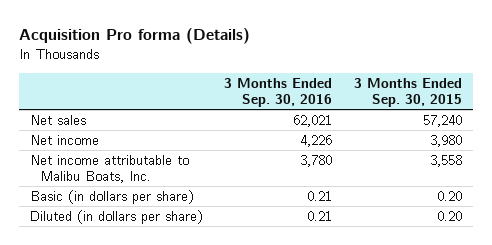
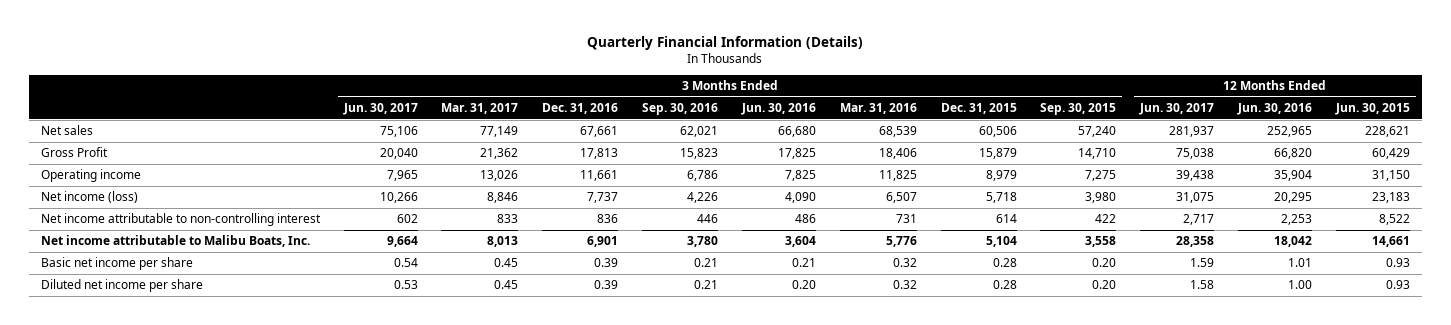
- Acquisition Pro forma (Details)
+ Quarterly Financial Information (Details)
- | 3 Months Ended Sep. 30, 2016 | 3 Months Ended Sep. 30, 2015
+ | 3 Months Ended Jun. 30, 2017 | 3 Months Ended Mar. 31, 2017 | 3 Months Ended Dec. 31, 2016 | 3 Months Ended Sep. 30, 2016 | 3 Months Ended Jun. 30, 2016 | 3 Months Ended Mar. 31, 2016 | 3 Months Ended Dec. 31, 2015 | 3 Months Ended Sep. 30, 2015 | 12 Months Ended Jun. 30, 2017 | 12 Months Ended Jun. 30, 2016 | 12 Months Ended Jun. 30, 2015
- Net income | 4,226 | 3,980
+ Gross Profit | 20,040 | 21,362 | 17,813 | 15,823 | 17,825 | 18,406 | 15,879 | 14,710 | 75,038 | 66,820 | 60,429
+ Operating income | 7,965 | 13,026 | 11,661 | 6,786 | 7,825 | 11,825 | 8,979 | 7,275 | 39,438 | 35,904 | 31,150
+ Net income (loss) | 10,266 | 8,846 | 7,737 | 4,226 | 4,090 | 6,507 | 5,718 | 3,980 | 31,075 | 20,295 | 23,183
+ Net income attributable to non-controlling interest | 602 | 833 | 836 | 446 | 486 | 731 | 614 | 422 | 2,717 | 2,253 | 8,522
- Basic (in dollars per share) | 0.21 | 0.20
- Diluted (in dollars per share) | 0.21 | 0.20
+ Basic net income per share | 0.54 | 0.45 | 0.39 | 0.21 | 0.21 | 0.32 | 0.28 | 0.20 | 1.59 | 1.01 | 0.93
+ Diluted net income per share | 0.53 | 0.45 | 0.39 | 0.21 | 0.20 | 0.32 | 0.28 | 0.20 | 1.58 | 1.00 | 0.93

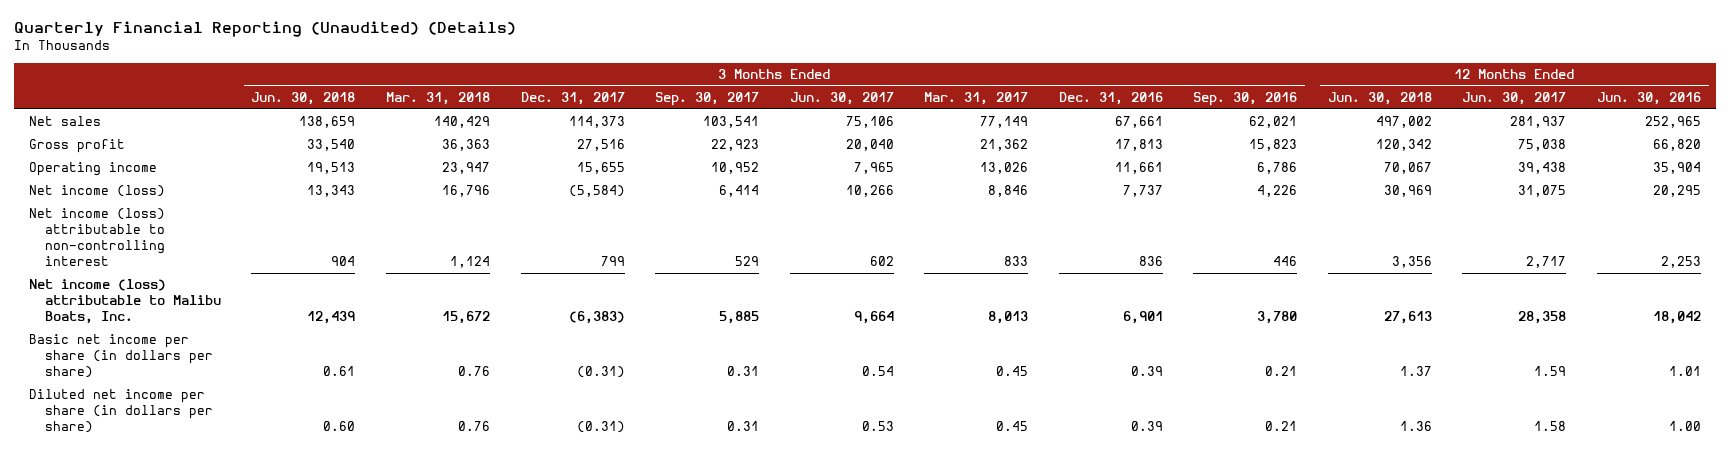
- Quarterly Financial Information (Details)
+ Quarterly Financial Reporting (Unaudited) (Details)
- | 3 Months Ended Jun. 30, 2017 | 3 Months Ended Mar. 31, 2017 | 3 Months Ended Dec. 31, 2016 | 3 Months Ended Sep. 30, 2016 | 3 Months Ended Jun. 30, 2016 | 3 Months Ended Mar. 31, 2016 | 3 Months Ended Dec. 31, 2015 | 3 Months Ended Sep. 30, 2015 | 12 Months Ended Jun. 30, 2017 | 12 Months Ended Jun. 30, 2016 | 12 Months Ended Jun. 30, 2015
+ | 3 Months Ended Jun. 30, 2018 | 3 Months Ended Mar. 31, 2018 | 3 Months Ended Dec. 31, 2017 | 3 Months Ended Sep. 30, 2017 | 3 Months Ended Jun. 30, 2017 | 3 Months Ended Mar. 31, 2017 | 3 Months Ended Dec. 31, 2016 | 3 Months Ended Sep. 30, 2016 | 12 Months Ended Jun. 30, 2018 | 12 Months Ended Jun. 30, 2017 | 12 Months Ended Jun. 30, 2016
- Gross Profit | 20,040 | 21,362 | 17,813 | 15,823 | 17,825 | 18,406 | 15,879 | 14,710 | 75,038 | 66,820 | 60,429
+ Gross profit | 33,540 | 36,363 | 27,516 | 22,923 | 20,040 | 21,362 | 17,813 | 15,823 | 120,342 | 75,038 | 66,820
- Net income attributable to non-controlling interest | 602 | 833 | 836 | 446 | 486 | 731 | 614 | 422 | 2,717 | 2,253 | 8,522
- Net income attributable to Malibu Boats, Inc. | 9,664 | 8,013 | 6,901 | 3,780 | 3,604 | 5,776 | 5,104 | 3,558 | 28,358 | 18,042 | 14,661
- Basic net income per share | 0.54 | 0.45 | 0.39 | 0.21 | 0.21 | 0.32 | 0.28 | 0.20 | 1.59 | 1.01 | 0.93
- Diluted net income per share | 0.53 | 0.45 | 0.39 | 0.21 | 0.20 | 0.32 | 0.28 | 0.20 | 1.58 | 1.00 | 0.93
+ Net income (loss) attributable to non-controlling interest | 904 | 1,124 | 799 | 529 | 602 | 833 | 836 | 446 | 3,356 | 2,717 | 2,253
+ Net income (loss) attributable to Malibu Boats, Inc. | 12,439 | 15,672 | (6,383) | 5,885 | 9,664 | 8,013 | 6,901 | 3,780 | 27,613 | 28,358 | 18,042
+ Basic net income per share (in dollars per share) | 0.61 | 0.76 | (0.31) | 0.31 | 0.54 | 0.45 | 0.39 | 0.21 | 1.37 | 1.59 | 1.01
+ Diluted net income per share (in dollars per share) | 0.60 | 0.76 | (0.31) | 0.31 | 0.53 | 0.45 | 0.39 | 0.21 | 1.36 | 1.58 | 1.00

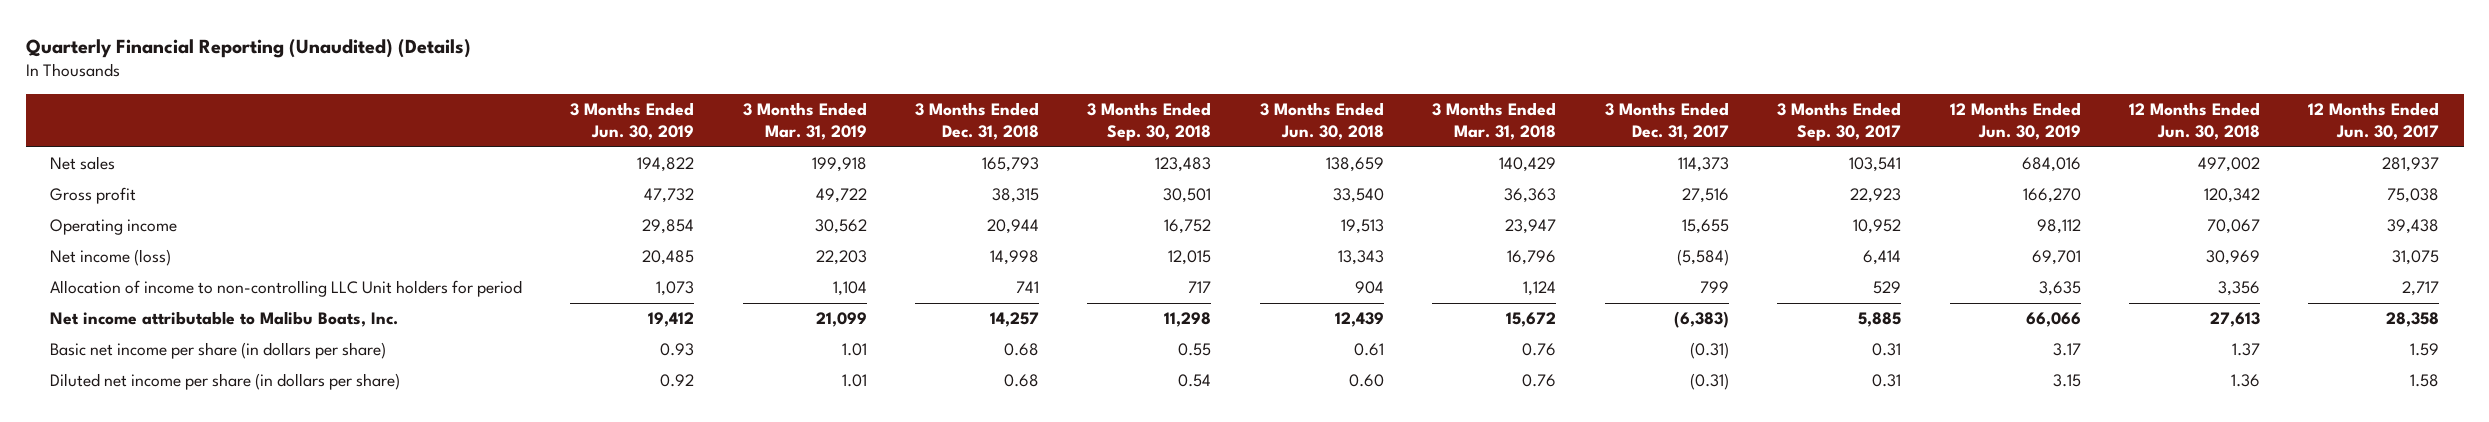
- | 3 Months Ended Jun. 30, 2018 | 3 Months Ended Mar. 31, 2018 | 3 Months Ended Dec. 31, 2017 | 3 Months Ended Sep. 30, 2017 | 3 Months Ended Jun. 30, 2017 | 3 Months Ended Mar. 31, 2017 | 3 Months Ended Dec. 31, 2016 | 3 Months Ended Sep. 30, 2016 | 12 Months Ended Jun. 30, 2018 | 12 Months Ended Jun. 30, 2017 | 12 Months Ended Jun. 30, 2016
+ | 3 Months Ended Jun. 30, 2019 | 3 Months Ended Mar. 31, 2019 | 3 Months Ended Dec. 31, 2018 | 3 Months Ended Sep. 30, 2018 | 3 Months Ended Jun. 30, 2018 | 3 Months Ended Mar. 31, 2018 | 3 Months Ended Dec. 31, 2017 | 3 Months Ended Sep. 30, 2017 | 12 Months Ended Jun. 30, 2019 | 12 Months Ended Jun. 30, 2018 | 12 Months Ended Jun. 30, 2017
- Net income (loss) attributable to non-controlling interest | 904 | 1,124 | 799 | 529 | 602 | 833 | 836 | 446 | 3,356 | 2,717 | 2,253
- Net income (loss) attributable to Malibu Boats, Inc. | 12,439 | 15,672 | (6,383) | 5,885 | 9,664 | 8,013 | 6,901 | 3,780 | 27,613 | 28,358 | 18,042
+ Allocation of income to non-controlling LLC Unit holders for period | 1,073 | 1,104 | 741 | 717 | 904 | 1,124 | 799 | 529 | 3,635 | 3,356 | 2,717
+ Net income attributable to Malibu Boats, Inc. | 19,412 | 21,099 | 14,257 | 11,298 | 12,439 | 15,672 | (6,383) | 5,885 | 66,066 | 27,613 | 28,358

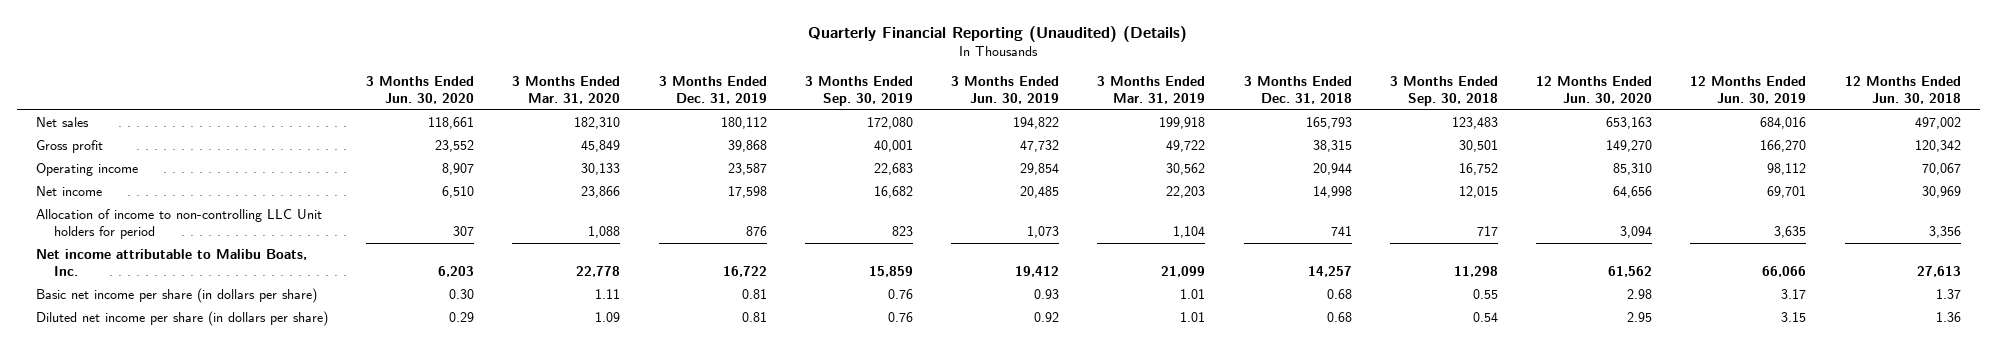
- | 3 Months Ended Jun. 30, 2019 | 3 Months Ended Mar. 31, 2019 | 3 Months Ended Dec. 31, 2018 | 3 Months Ended Sep. 30, 2018 | 3 Months Ended Jun. 30, 2018 | 3 Months Ended Mar. 31, 2018 | 3 Months Ended Dec. 31, 2017 | 3 Months Ended Sep. 30, 2017 | 12 Months Ended Jun. 30, 2019 | 12 Months Ended Jun. 30, 2018 | 12 Months Ended Jun. 30, 2017
+ | 3 Months Ended Jun. 30, 2020 | 3 Months Ended Mar. 31, 2020 | 3 Months Ended Dec. 31, 2019 | 3 Months Ended Sep. 30, 2019 | 3 Months Ended Jun. 30, 2019 | 3 Months Ended Mar. 31, 2019 | 3 Months Ended Dec. 31, 2018 | 3 Months Ended Sep. 30, 2018 | 12 Months Ended Jun. 30, 2020 | 12 Months Ended Jun. 30, 2019 | 12 Months Ended Jun. 30, 2018
- Net income (loss) | 20,485 | 22,203 | 14,998 | 12,015 | 13,343 | 16,796 | (5,584) | 6,414 | 69,701 | 30,969 | 31,075
+ Net income | 6,510 | 23,866 | 17,598 | 16,682 | 20,485 | 22,203 | 14,998 | 12,015 | 64,656 | 69,701 | 30,969

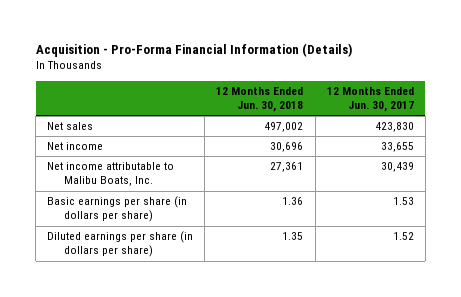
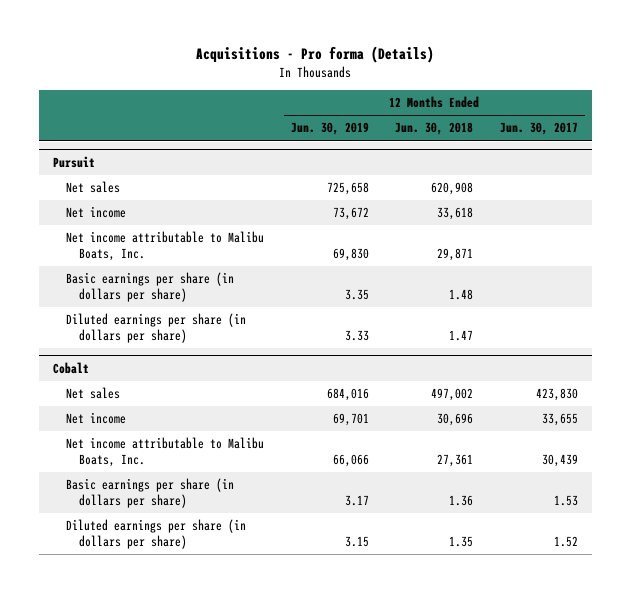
- Acquisition - Pro-Forma Financial Information (Details)
+ Acquisitions - Pro forma (Details)
- | 12 Months Ended Jun. 30, 2018 | 12 Months Ended Jun. 30, 2017
+ | 12 Months Ended Jun. 30, 2019 | 12 Months Ended Jun. 30, 2018 | 12 Months Ended Jun. 30, 2017
+ Pursuit
+ Net sales | 725,658 | 620,908 |
+ Net income | 73,672 | 33,618 |
+ Net income attributable to Malibu Boats, Inc. | 69,830 | 29,871 |
+ Basic earnings per share (in dollars per share) | 3.35 | 1.48 |
+ Diluted earnings per share (in dollars per share) | 3.33 | 1.47 |
+ Cobalt

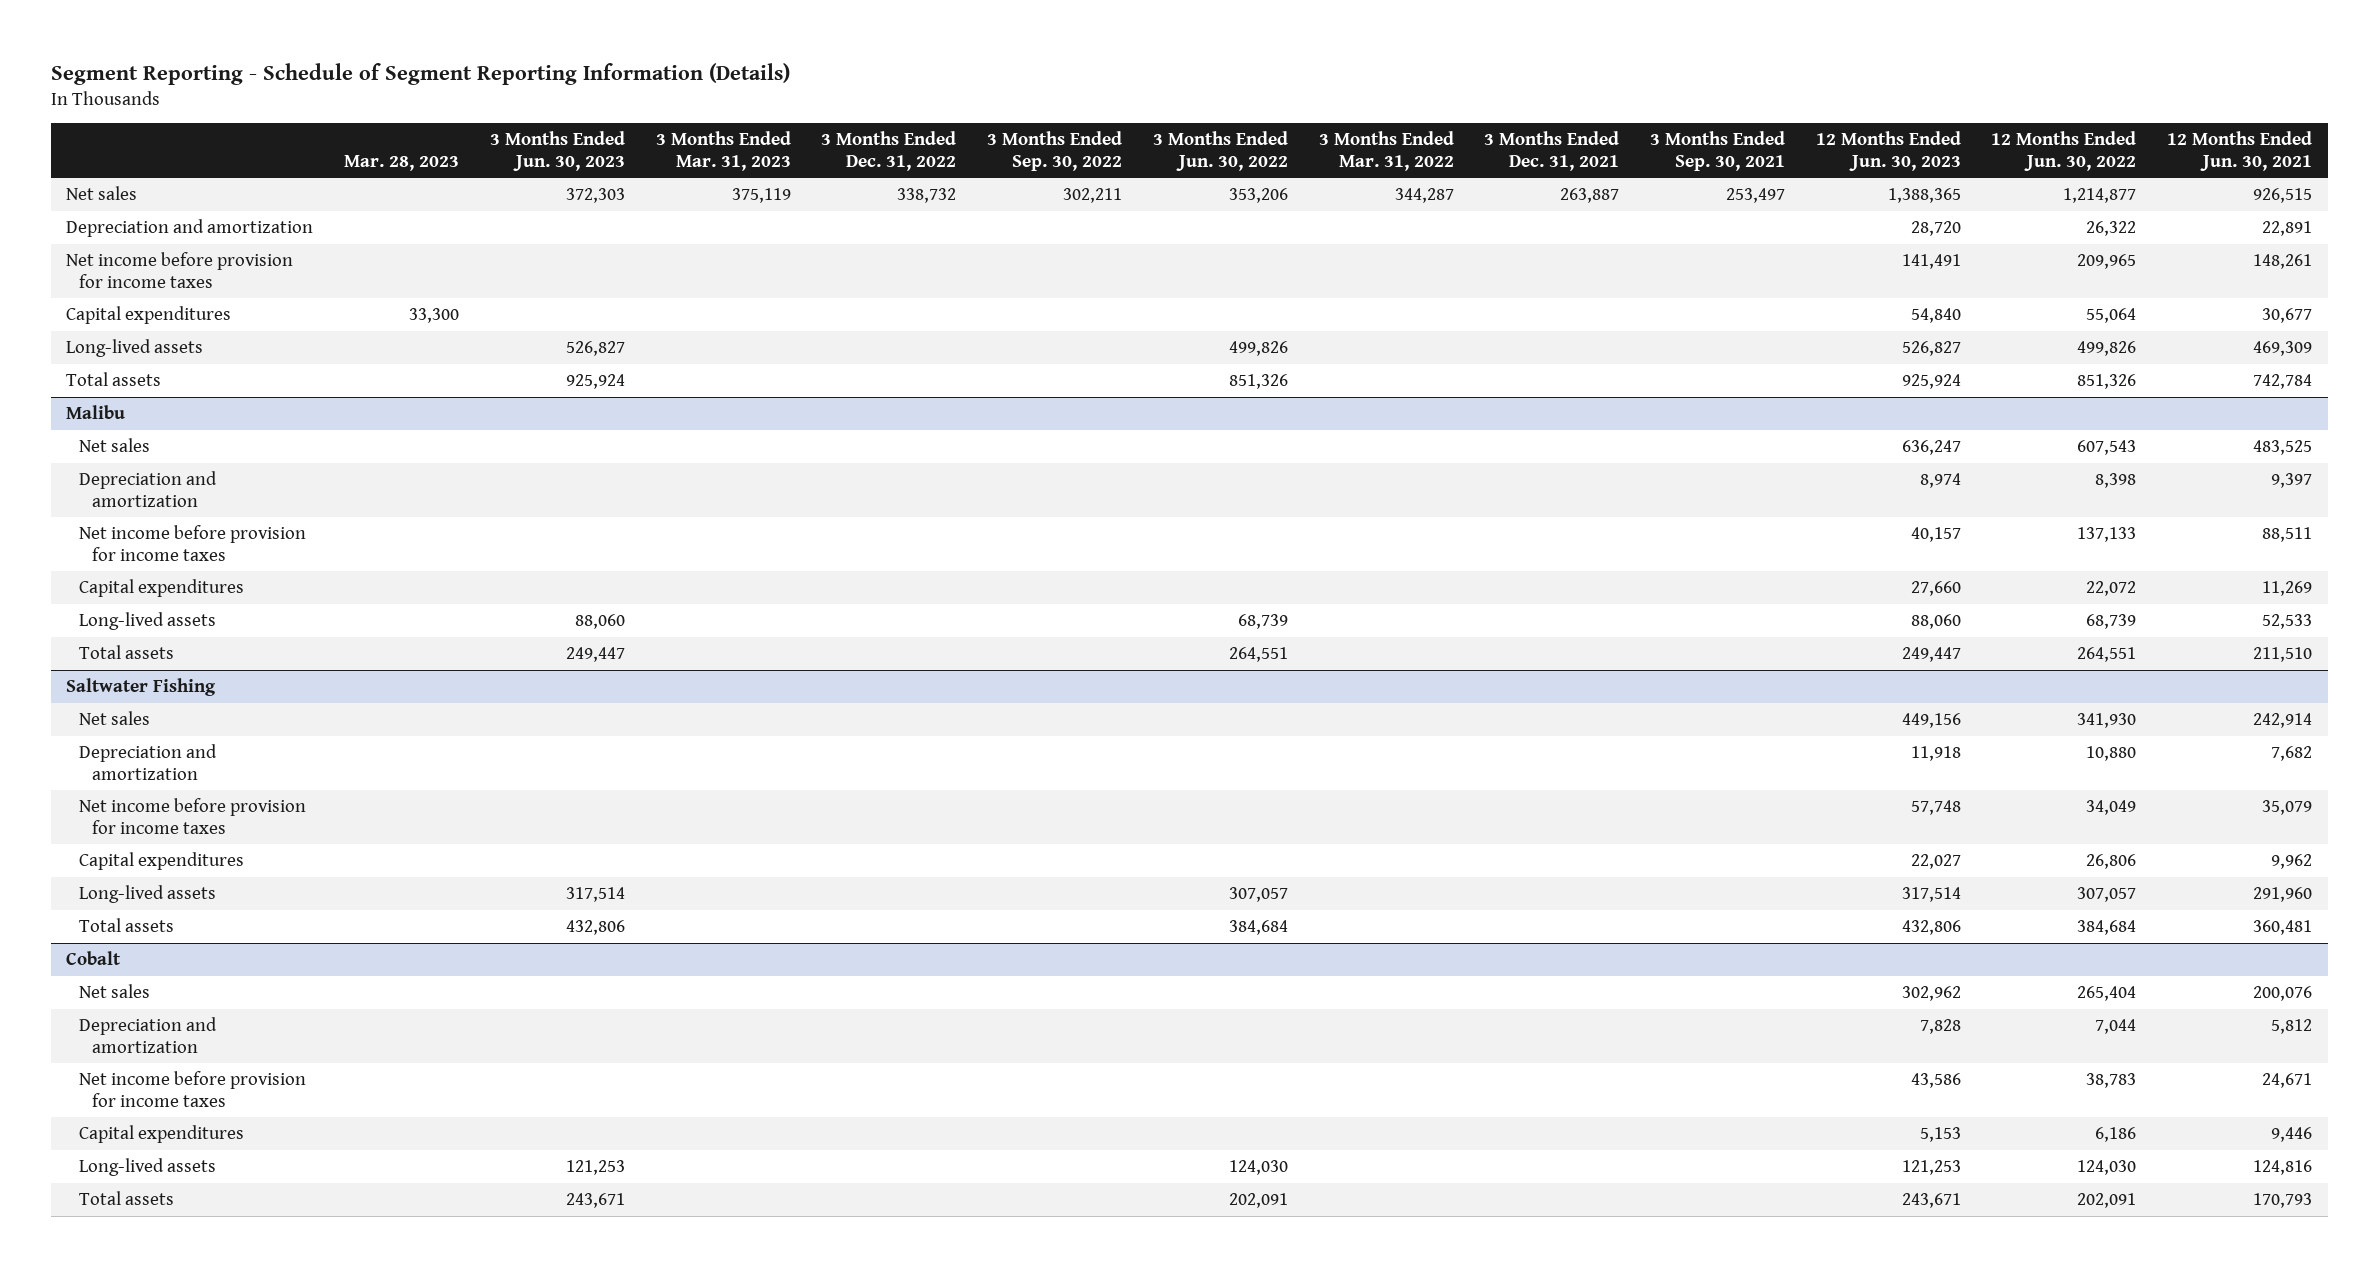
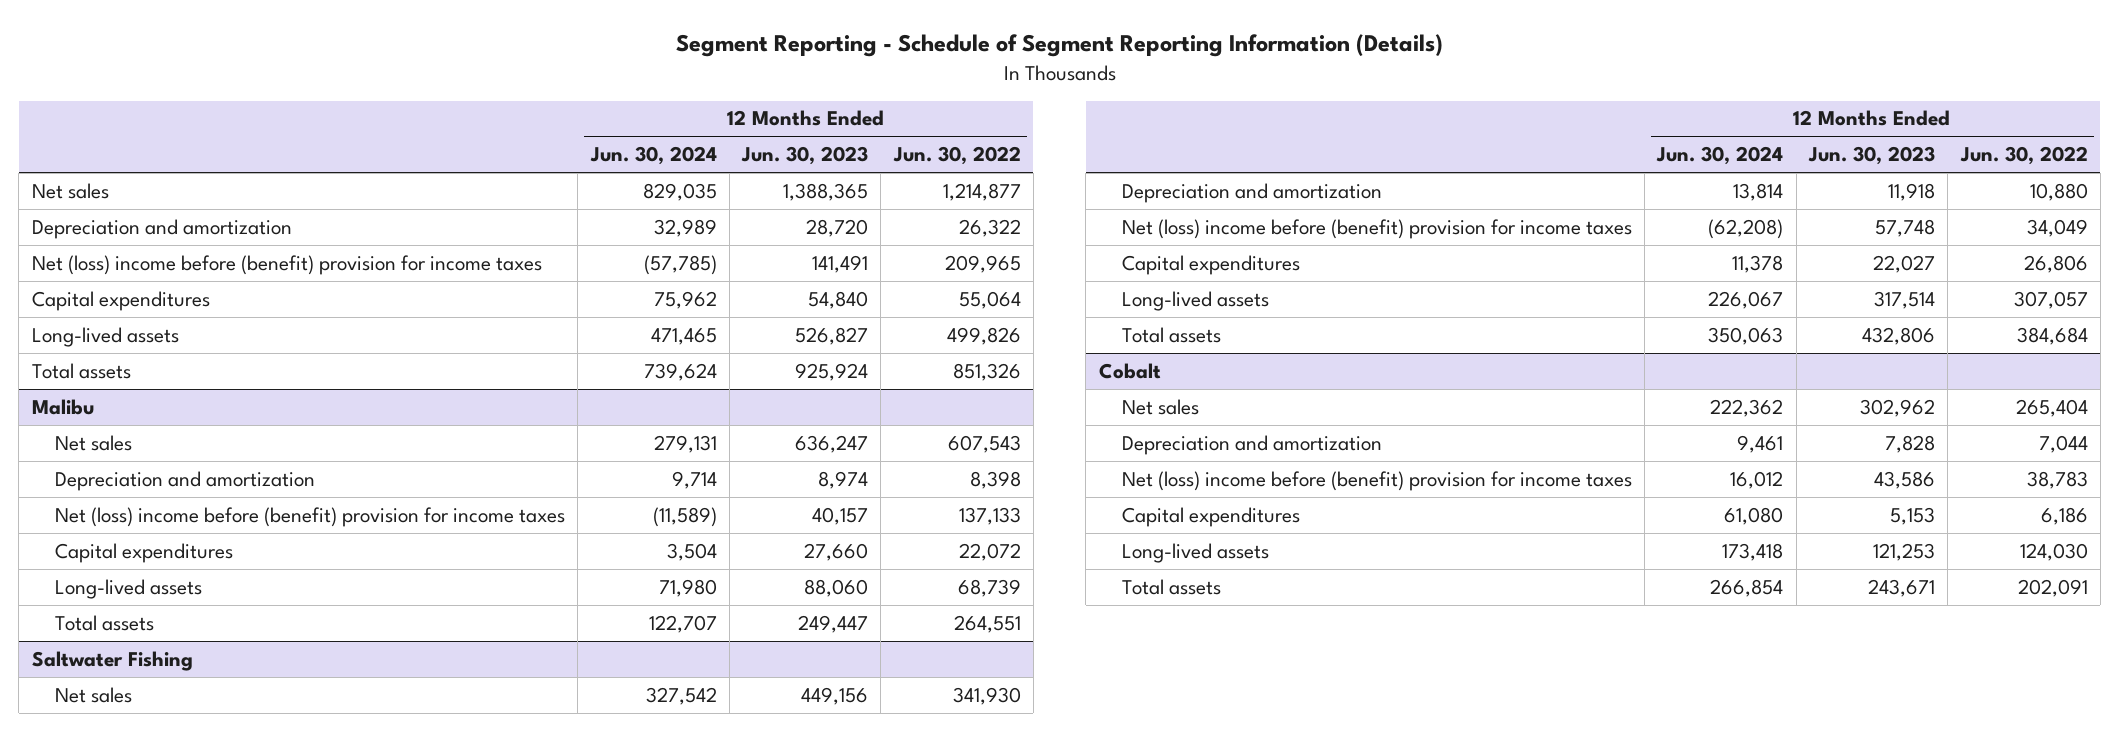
- | Mar. 28, 2023 | 3 Months Ended Jun. 30, 2023 | 3 Months Ended Mar. 31, 2023 | 3 Months Ended Dec. 31, 2022 | 3 Months Ended Sep. 30, 2022 | 3 Months Ended Jun. 30, 2022 | 3 Months Ended Mar. 31, 2022 | 3 Months Ended Dec. 31, 2021 | 3 Months Ended Sep. 30, 2021 | 12 Months Ended Jun. 30, 2023 | 12 Months Ended Jun. 30, 2022 | 12 Months Ended Jun. 30, 2021
+ | 12 Months Ended Jun. 30, 2024 | 12 Months Ended Jun. 30, 2023 | 12 Months Ended Jun. 30, 2022
- Net income before provision for income taxes | | | | | | | | | | 141,491 | 209,965 | 148,261
+ Net (loss) income before (benefit) provision for income taxes | (57,785) | 141,491 | 209,965
@ Malibu
- Net income before provision for income taxes | | | | | | | | | | 40,157 | 137,133 | 88,511
+ Net (loss) income before (benefit) provision for income taxes | (11,589) | 40,157 | 137,133
@ Saltwater Fishing
- Net income before provision for income taxes | | | | | | | | | | 57,748 | 34,049 | 35,079
+ Net (loss) income before (benefit) provision for income taxes | (62,208) | 57,748 | 34,049
@ Cobalt
- Net income before provision for income taxes | | | | | | | | | | 43,586 | 38,783 | 24,671
+ Net (loss) income before (benefit) provision for income taxes | 16,012 | 43,586 | 38,783

